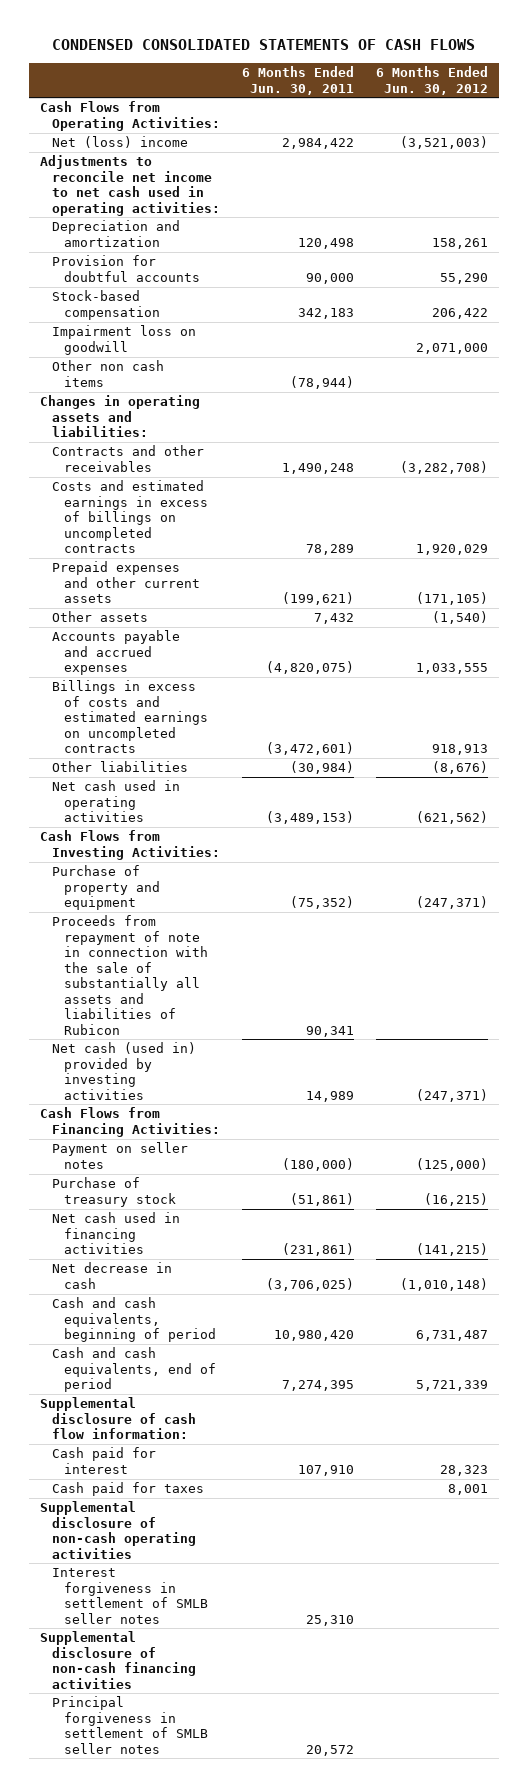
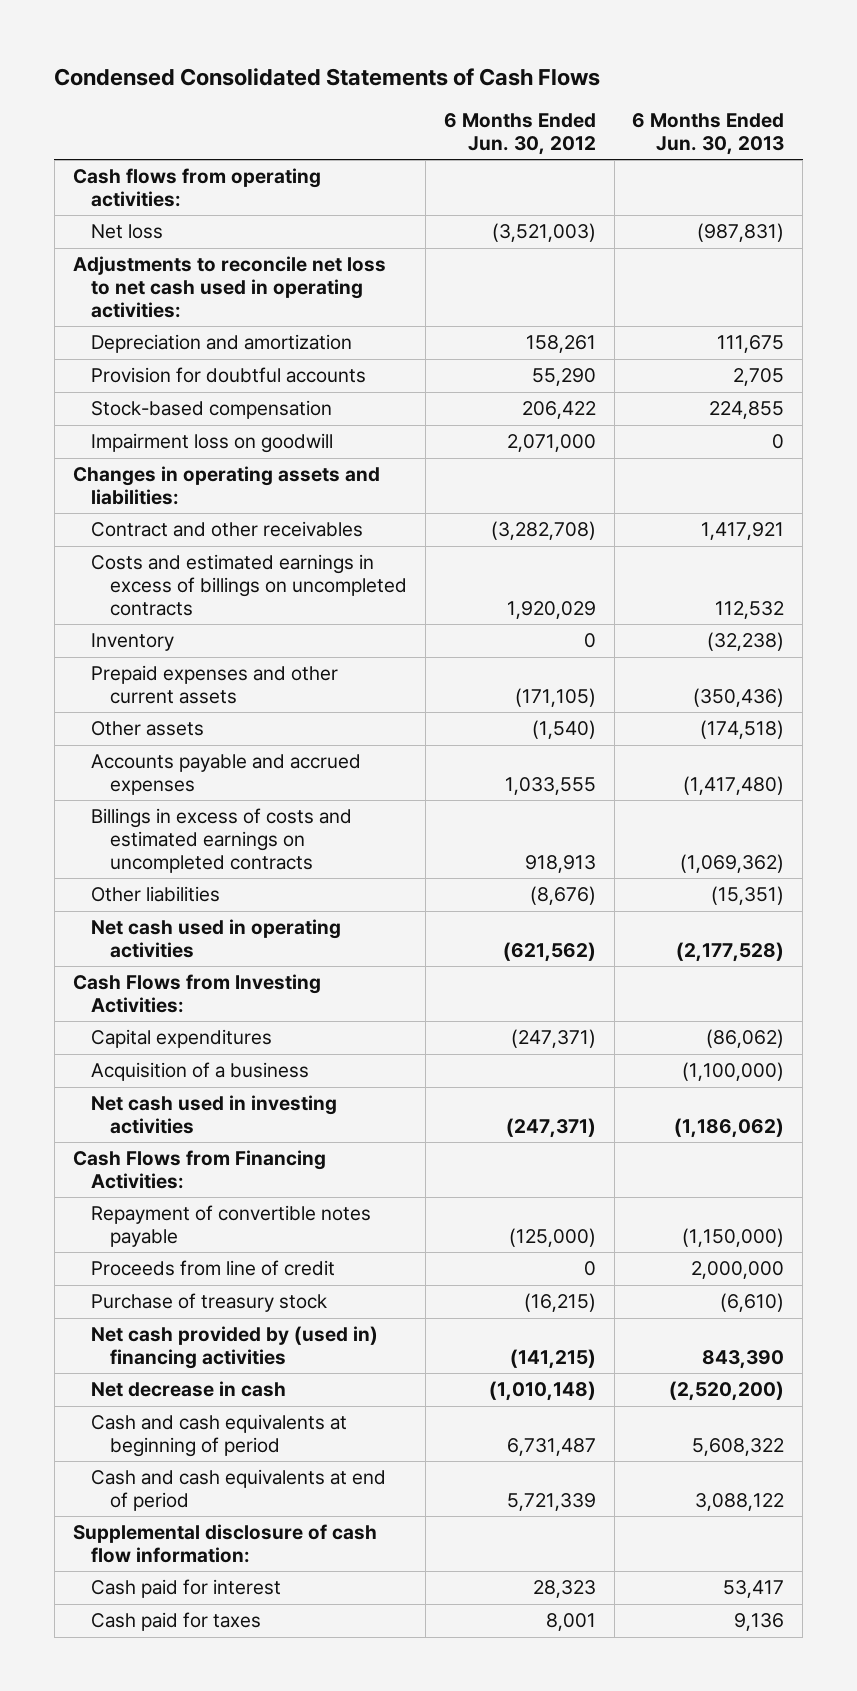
- CONDENSED CONSOLIDATED STATEMENTS OF CASH FLOWS
+ Condensed Consolidated Statements of Cash Flows
- | 6 Months Ended Jun. 30, 2011 | 6 Months Ended Jun. 30, 2012
+ | 6 Months Ended Jun. 30, 2012 | 6 Months Ended Jun. 30, 2013
- Cash Flows from Operating Activities:
- Net (loss) income | 2,984,422 | (3,521,003)
- Adjustments to reconcile net income to net cash used in operating activities:
+ Cash flows from operating activities:
+ Net loss | (3,521,003) | (987,831)
+ Adjustments to reconcile net loss to net cash used in operating activities:
- Other non cash items | (78,944) |
- Contracts and other receivables | 1,490,248 | (3,282,708)
+ Contract and other receivables | (3,282,708) | 1,417,921
+ Inventory | 0 | (32,238)
- Purchase of property and equipment | (75,352) | (247,371)
- Proceeds from repayment of note in connection with the sale of substantially all assets and liabilities of Rubicon | 90,341 |
- Net cash (used in) provided by investing activities | 14,989 | (247,371)
+ Capital expenditures | (247,371) | (86,062)
+ Acquisition of a business | | (1,100,000)
+ Net cash used in investing activities | (247,371) | (1,186,062)
- Payment on seller notes | (180,000) | (125,000)
+ Repayment of convertible notes payable | (125,000) | (1,150,000)
+ Proceeds from line of credit | 0 | 2,000,000
- Net cash used in financing activities | (231,861) | (141,215)
+ Net cash provided by (used in) financing activities | (141,215) | 843,390
- Cash and cash equivalents, beginning of period | 10,980,420 | 6,731,487
- Cash and cash equivalents, end of period | 7,274,395 | 5,721,339
+ Cash and cash equivalents at beginning of period | 6,731,487 | 5,608,322
+ Cash and cash equivalents at end of period | 5,721,339 | 3,088,122
- Supplemental disclosure of non-cash operating activities
- Interest forgiveness in settlement of SMLB seller notes | 25,310 |
- Supplemental disclosure of non-cash financing activities
- Principal forgiveness in settlement of SMLB seller notes | 20,572 |

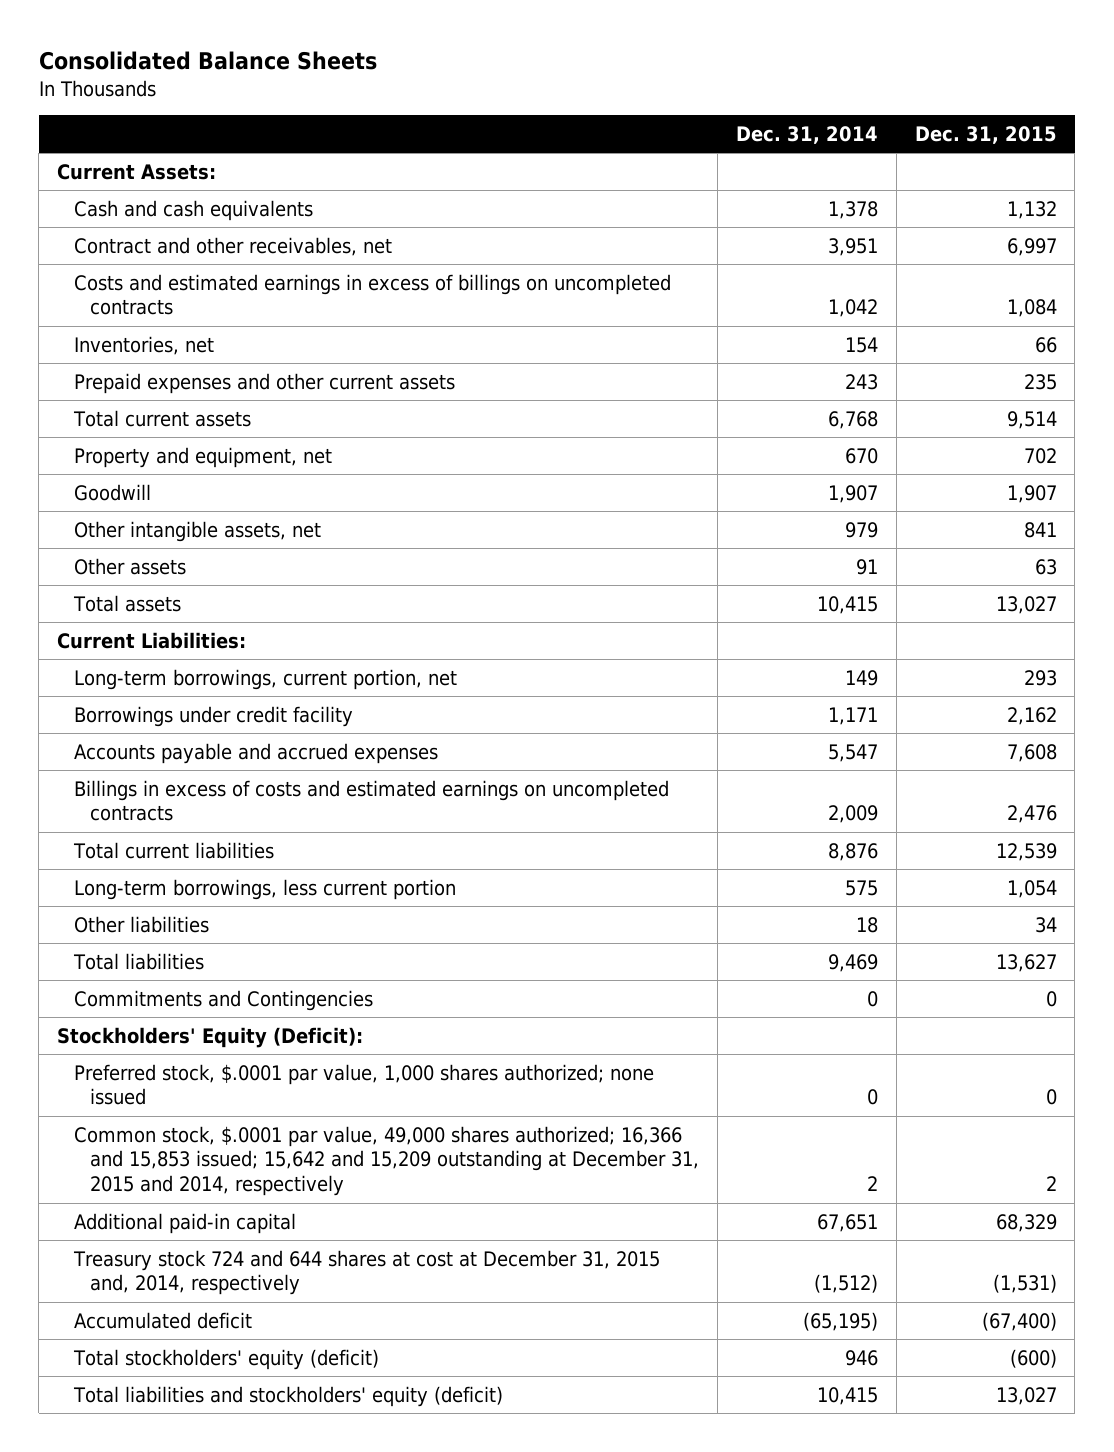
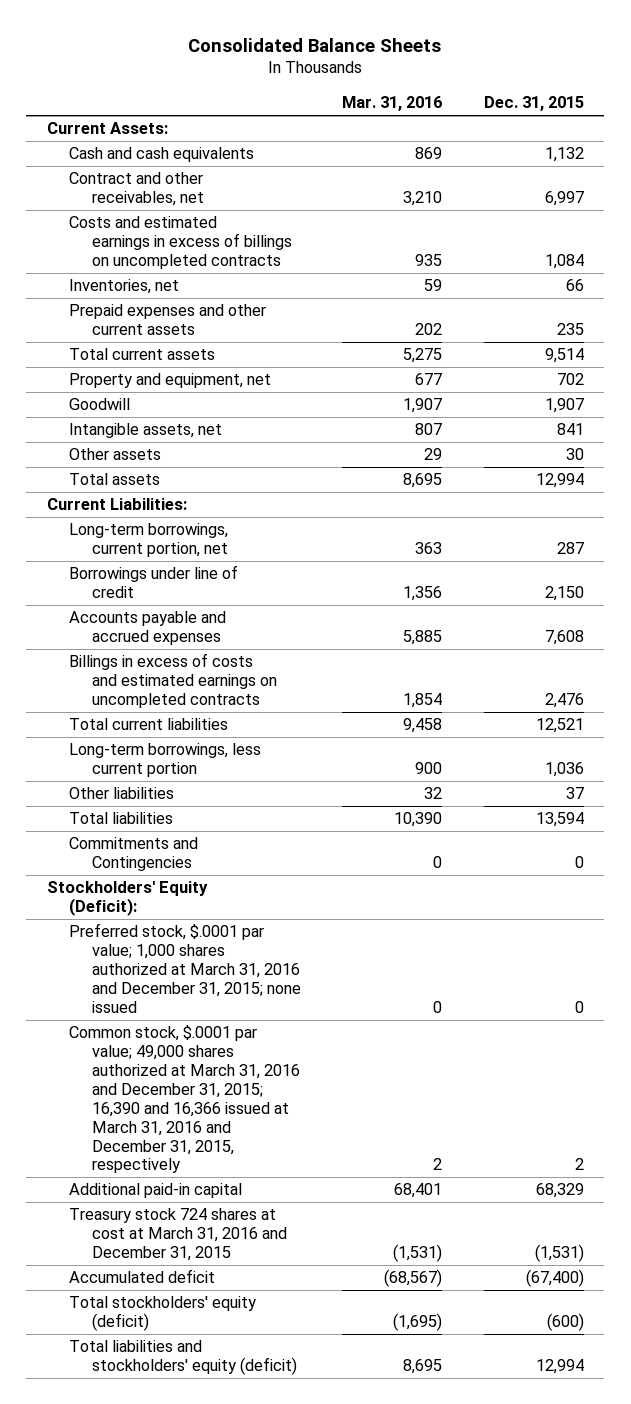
- | Dec. 31, 2014 | Dec. 31, 2015
+ | Mar. 31, 2016 | Dec. 31, 2015
- Other intangible assets, net | 979 | 841
- Other assets | 91 | 63
- Total assets | 10,415 | 13,027
+ Intangible assets, net | 807 | 841
+ Other assets | 29 | 30
+ Total assets | 8,695 | 12,994
- Long-term borrowings, current portion, net | 149 | 293
- Borrowings under credit facility | 1,171 | 2,162
+ Long-term borrowings, current portion, net | 363 | 287
+ Borrowings under line of credit | 1,356 | 2,150
- Total current liabilities | 8,876 | 12,539
- Long-term borrowings, less current portion | 575 | 1,054
- Other liabilities | 18 | 34
- Total liabilities | 9,469 | 13,627
+ Total current liabilities | 9,458 | 12,521
+ Long-term borrowings, less current portion | 900 | 1,036
+ Other liabilities | 32 | 37
+ Total liabilities | 10,390 | 13,594
- Preferred stock, $.0001 par value, 1,000 shares authorized; none issued | 0 | 0
- Common stock, $.0001 par value, 49,000 shares authorized; 16,366 and 15,853 issued; 15,642 and 15,209 outstanding at December 31, 2015 and 2014, respectively | 2 | 2
+ Preferred stock, $.0001 par value; 1,000 shares authorized at March 31, 2016 and December 31, 2015; none issued | 0 | 0
+ Common stock, $.0001 par value; 49,000 shares authorized at March 31, 2016 and December 31, 2015; 16,390 and 16,366 issued at March 31, 2016 and December 31, 2015, respectively | 2 | 2
- Treasury stock 724 and 644 shares at cost at December 31, 2015 and, 2014, respectively | (1,512) | (1,531)
+ Treasury stock 724 shares at cost at March 31, 2016 and December 31, 2015 | (1,531) | (1,531)
- Total liabilities and stockholders' equity (deficit) | 10,415 | 13,027
+ Total liabilities and stockholders' equity (deficit) | 8,695 | 12,994

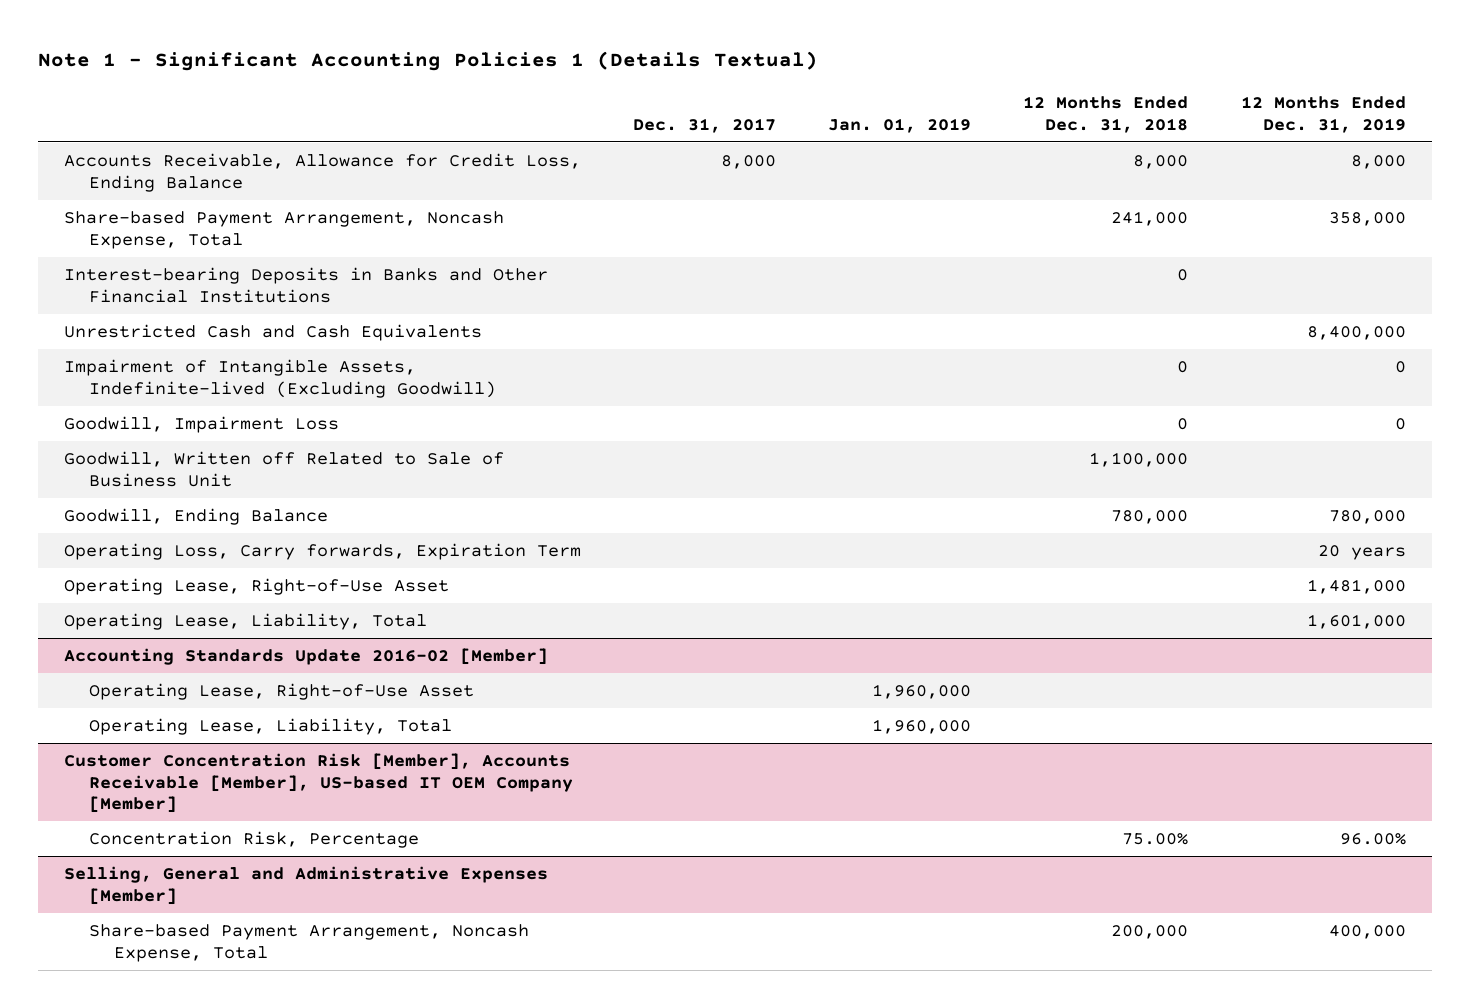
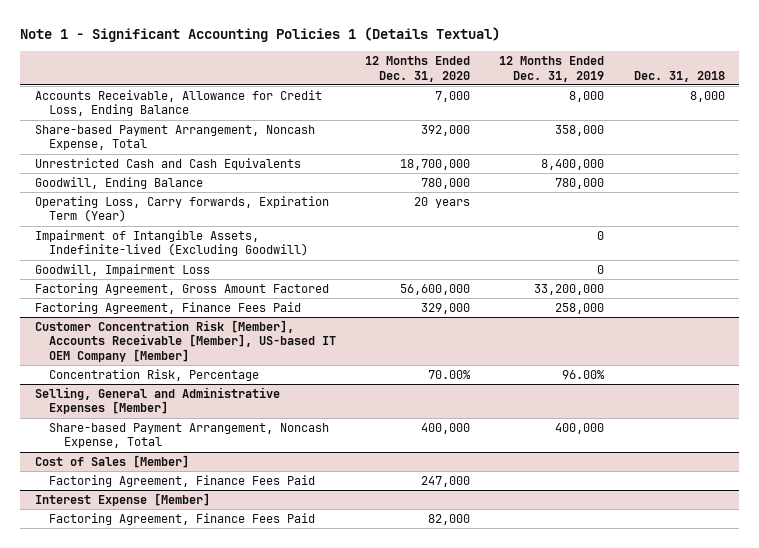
- | Dec. 31, 2017 | Jan. 01, 2019 | 12 Months Ended Dec. 31, 2018 | 12 Months Ended Dec. 31, 2019
+ | 12 Months Ended Dec. 31, 2020 | 12 Months Ended Dec. 31, 2019 | Dec. 31, 2018
- Interest-bearing Deposits in Banks and Other Financial Institutions | | | 0 |
moved up: Goodwill, Ending Balance | 780,000 | 780,000 |
+ Operating Loss, Carry forwards, Expiration Term (Year) | 20 years | |
- Goodwill, Written off Related to Sale of Business Unit | | | 1,100,000 |
- Operating Loss, Carry forwards, Expiration Term | | | | 20 years
- Operating Lease, Right-of-Use Asset | | | | 1,481,000
- Operating Lease, Liability, Total | | | | 1,601,000
- Accounting Standards Update 2016-02 [Member]
- Operating Lease, Right-of-Use Asset | | 1,960,000 | |
- Operating Lease, Liability, Total | | 1,960,000 | |
+ Factoring Agreement, Gross Amount Factored | 56,600,000 | 33,200,000 |
+ Factoring Agreement, Finance Fees Paid | 329,000 | 258,000 |
+ Cost of Sales [Member]
+ Factoring Agreement, Finance Fees Paid | 247,000 | |
+ Interest Expense [Member]
+ Factoring Agreement, Finance Fees Paid | 82,000 | |

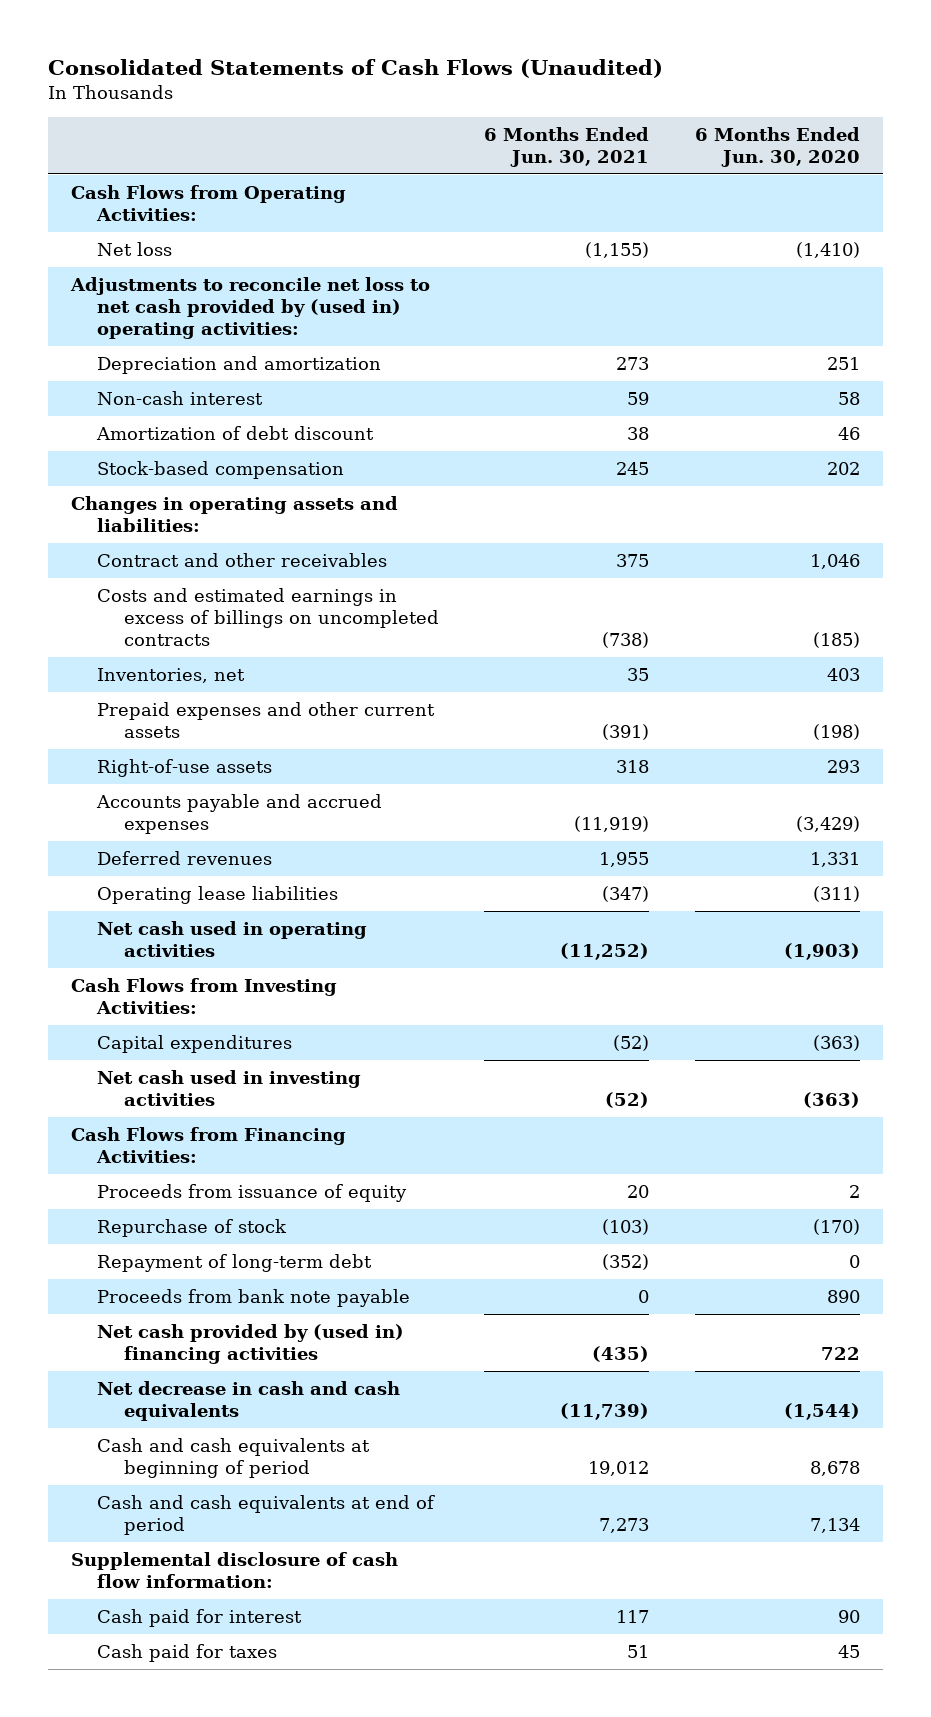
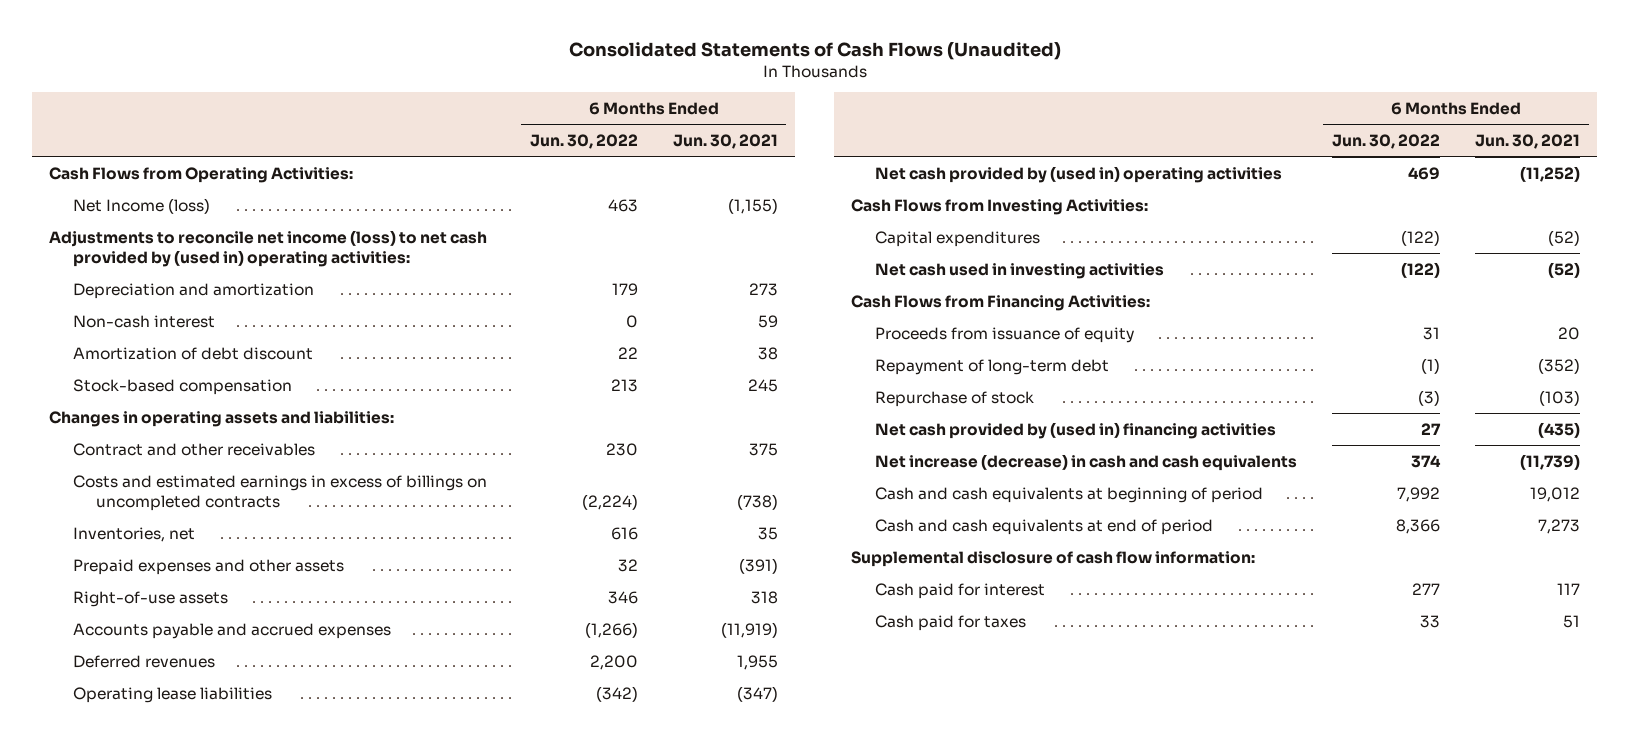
- | 6 Months Ended Jun. 30, 2021 | 6 Months Ended Jun. 30, 2020
+ | 6 Months Ended Jun. 30, 2022 | 6 Months Ended Jun. 30, 2021
- Net loss | (1,155) | (1,410)
- Adjustments to reconcile net loss to net cash provided by (used in) operating activities:
+ Net Income (loss) | 463 | (1,155)
+ Adjustments to reconcile net income (loss) to net cash provided by (used in) operating activities:
- Prepaid expenses and other current assets | (391) | (198)
+ Prepaid expenses and other assets | 32 | (391)
- Net cash used in operating activities | (11,252) | (1,903)
+ Net cash provided by (used in) operating activities | 469 | (11,252)
- Proceeds from bank note payable | 0 | 890
moved down: Repurchase of stock | (3) | (103)
- Net decrease in cash and cash equivalents | (11,739) | (1,544)
+ Net increase (decrease) in cash and cash equivalents | 374 | (11,739)

